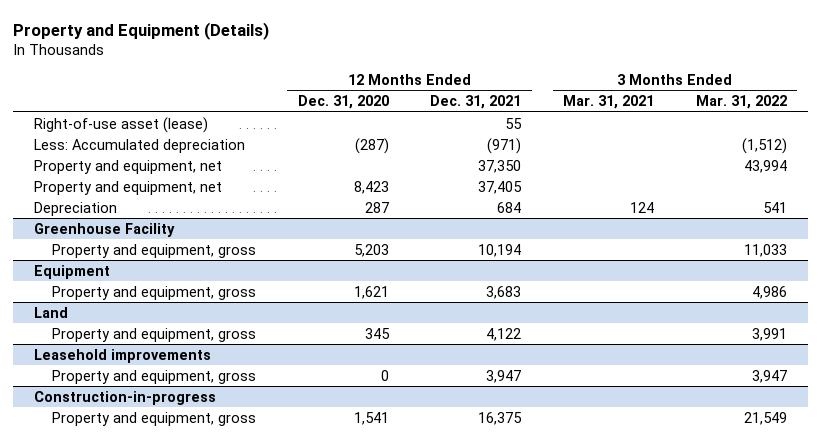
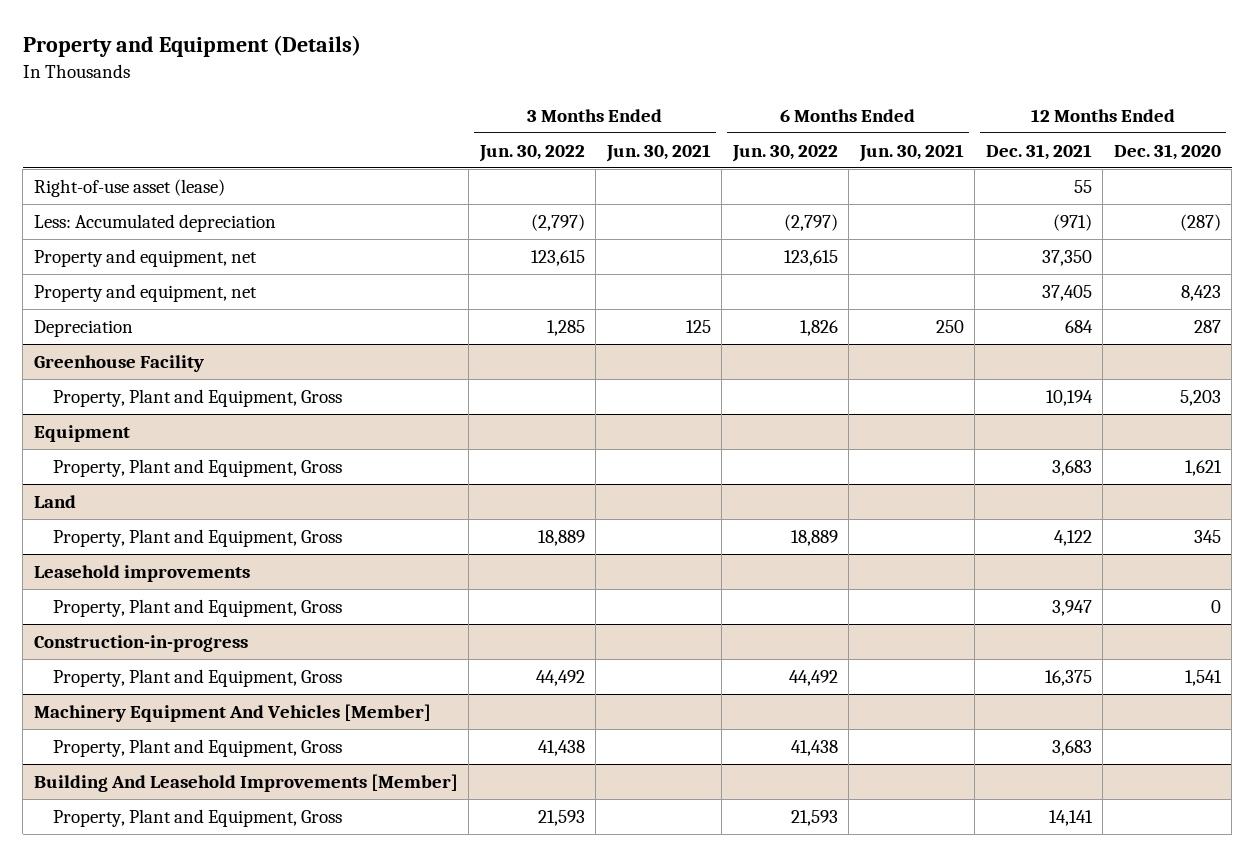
- | 12 Months Ended Dec. 31, 2020 | 12 Months Ended Dec. 31, 2021 | 3 Months Ended Mar. 31, 2021 | 3 Months Ended Mar. 31, 2022
+ | 3 Months Ended Jun. 30, 2022 | 3 Months Ended Jun. 30, 2021 | 6 Months Ended Jun. 30, 2022 | 6 Months Ended Jun. 30, 2021 | 12 Months Ended Dec. 31, 2021 | 12 Months Ended Dec. 31, 2020
@ Greenhouse Facility
- Property and equipment, gross | 5,203 | 10,194 | | 11,033
+ Property, Plant and Equipment, Gross | | | | | 10,194 | 5,203
@ Equipment
- Property and equipment, gross | 1,621 | 3,683 | | 4,986
+ Property, Plant and Equipment, Gross | | | | | 3,683 | 1,621
@ Land
- Property and equipment, gross | 345 | 4,122 | | 3,991
+ Property, Plant and Equipment, Gross | 18,889 | | 18,889 | | 4,122 | 345
@ Leasehold improvements
- Property and equipment, gross | 0 | 3,947 | | 3,947
+ Property, Plant and Equipment, Gross | | | | | 3,947 | 0
@ Construction-in-progress
- Property and equipment, gross | 1,541 | 16,375 | | 21,549
+ Property, Plant and Equipment, Gross | 44,492 | | 44,492 | | 16,375 | 1,541
+ Machinery Equipment And Vehicles [Member]
+ Property, Plant and Equipment, Gross | 41,438 | | 41,438 | | 3,683 |
+ Building And Leasehold Improvements [Member]
+ Property, Plant and Equipment, Gross | 21,593 | | 21,593 | | 14,141 |

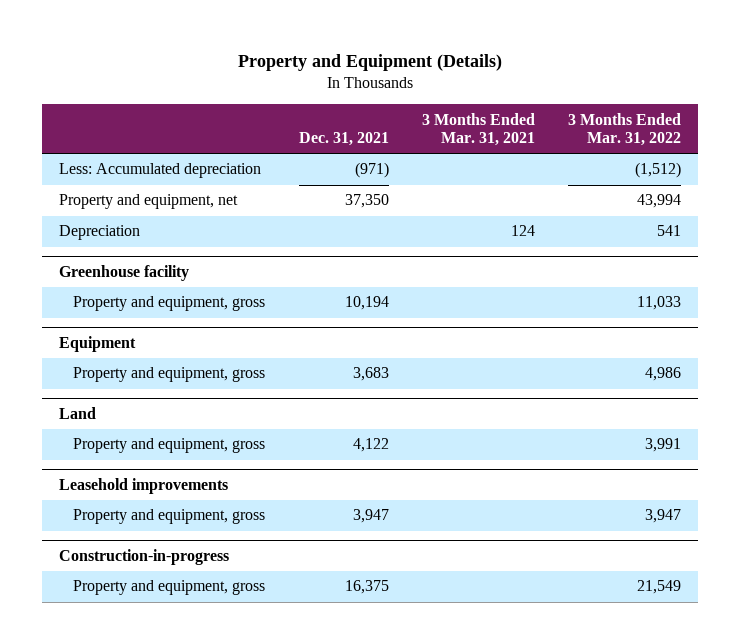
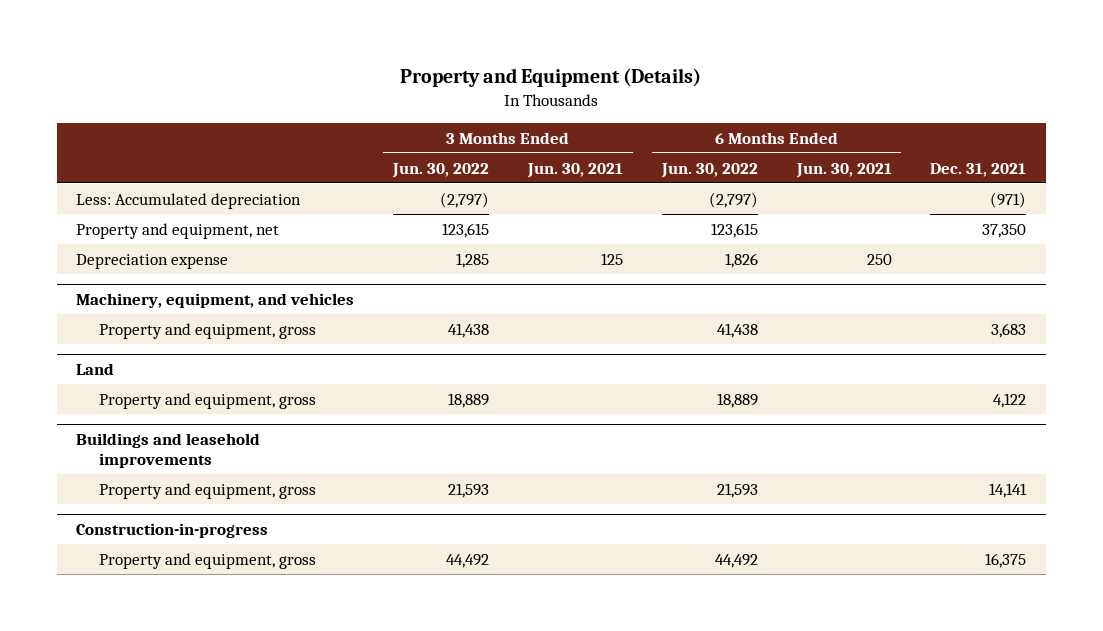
- | Dec. 31, 2021 | 3 Months Ended Mar. 31, 2021 | 3 Months Ended Mar. 31, 2022
+ | 3 Months Ended Jun. 30, 2022 | 3 Months Ended Jun. 30, 2021 | 6 Months Ended Jun. 30, 2022 | 6 Months Ended Jun. 30, 2021 | Dec. 31, 2021
- Depreciation | | 124 | 541
- Greenhouse facility
- Property and equipment, gross | 10,194 | | 11,033
- Equipment
+ Depreciation expense | 1,285 | 125 | 1,826 | 250 |
+ Machinery, equipment, and vehicles
- Leasehold improvements
- Property and equipment, gross | 3,947 | | 3,947
+ Buildings and leasehold improvements
+ Property and equipment, gross | 21,593 | | 21,593 | | 14,141

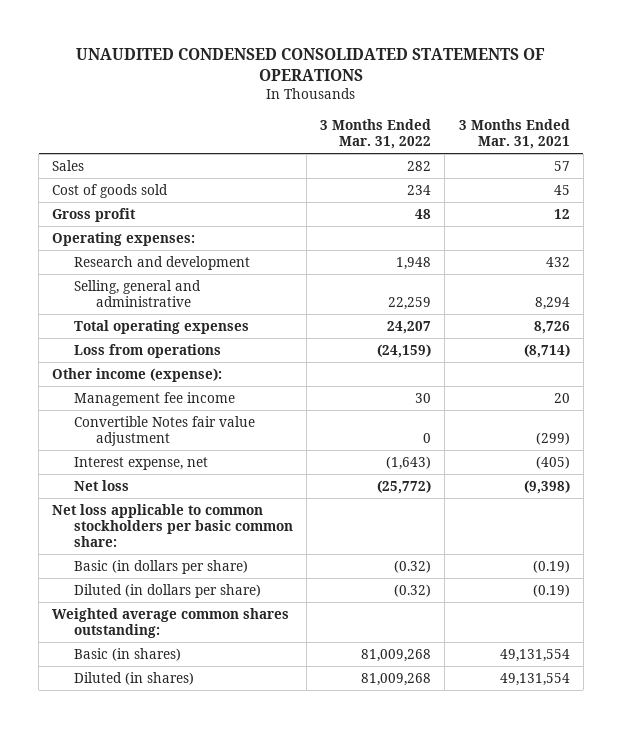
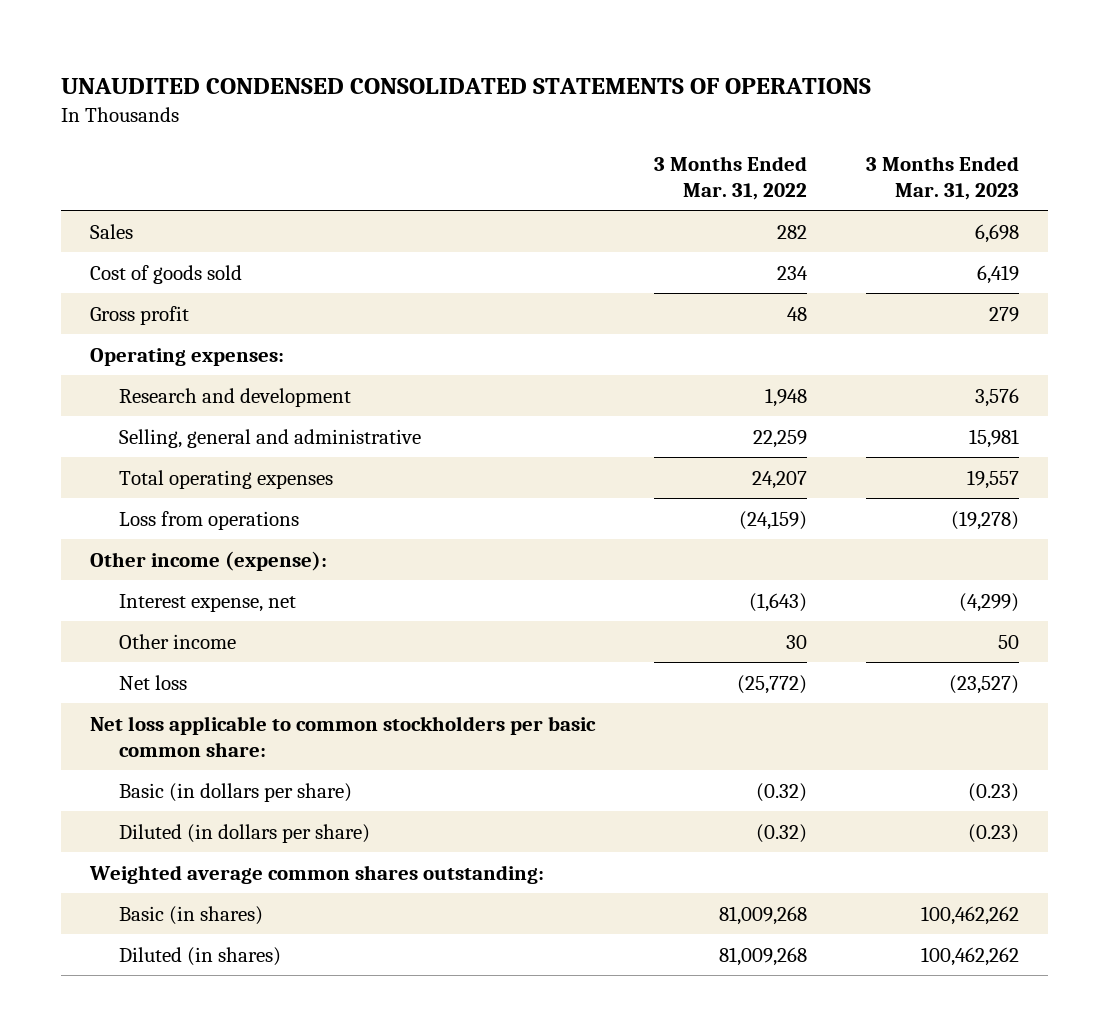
- | 3 Months Ended Mar. 31, 2022 | 3 Months Ended Mar. 31, 2021
+ | 3 Months Ended Mar. 31, 2022 | 3 Months Ended Mar. 31, 2023
- Management fee income | 30 | 20
- Convertible Notes fair value adjustment | 0 | (299)
+ Other income | 30 | 50

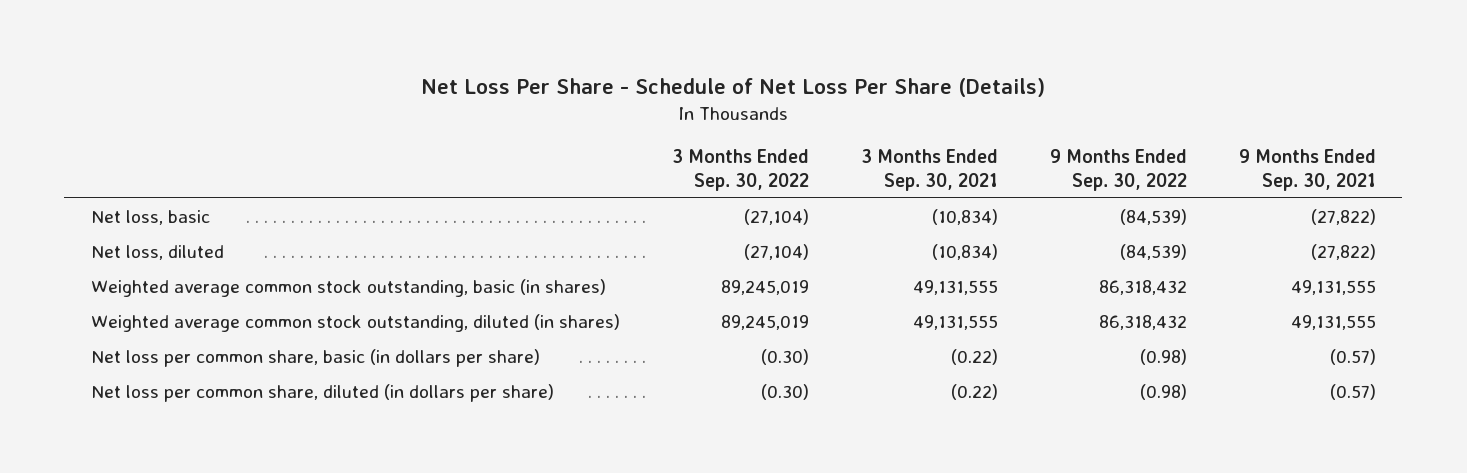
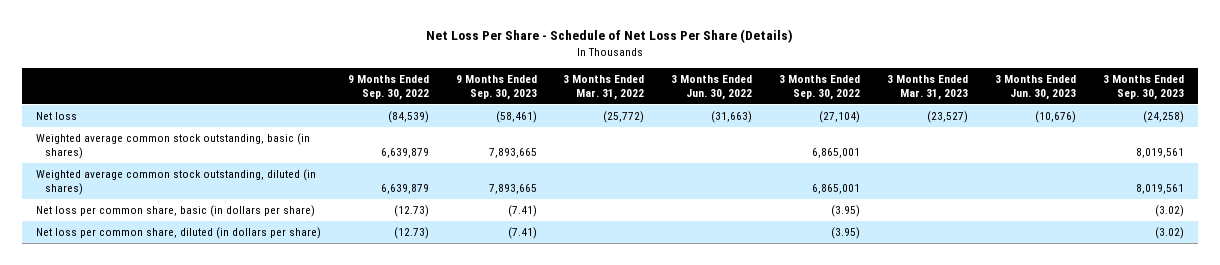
- | 3 Months Ended Sep. 30, 2022 | 3 Months Ended Sep. 30, 2021 | 9 Months Ended Sep. 30, 2022 | 9 Months Ended Sep. 30, 2021
+ | 9 Months Ended Sep. 30, 2022 | 9 Months Ended Sep. 30, 2023 | 3 Months Ended Mar. 31, 2022 | 3 Months Ended Jun. 30, 2022 | 3 Months Ended Sep. 30, 2022 | 3 Months Ended Mar. 31, 2023 | 3 Months Ended Jun. 30, 2023 | 3 Months Ended Sep. 30, 2023
- Net loss, basic | (27,104) | (10,834) | (84,539) | (27,822)
- Net loss, diluted | (27,104) | (10,834) | (84,539) | (27,822)
- Weighted average common stock outstanding, basic (in shares) | 89,245,019 | 49,131,555 | 86,318,432 | 49,131,555
- Weighted average common stock outstanding, diluted (in shares) | 89,245,019 | 49,131,555 | 86,318,432 | 49,131,555
- Net loss per common share, basic (in dollars per share) | (0.30) | (0.22) | (0.98) | (0.57)
- Net loss per common share, diluted (in dollars per share) | (0.30) | (0.22) | (0.98) | (0.57)
+ Net loss | (84,539) | (58,461) | (25,772) | (31,663) | (27,104) | (23,527) | (10,676) | (24,258)
+ Weighted average common stock outstanding, basic (in shares) | 6,639,879 | 7,893,665 | | | 6,865,001 | | | 8,019,561
+ Weighted average common stock outstanding, diluted (in shares) | 6,639,879 | 7,893,665 | | | 6,865,001 | | | 8,019,561
+ Net loss per common share, basic (in dollars per share) | (12.73) | (7.41) | | | (3.95) | | | (3.02)
+ Net loss per common share, diluted (in dollars per share) | (12.73) | (7.41) | | | (3.95) | | | (3.02)

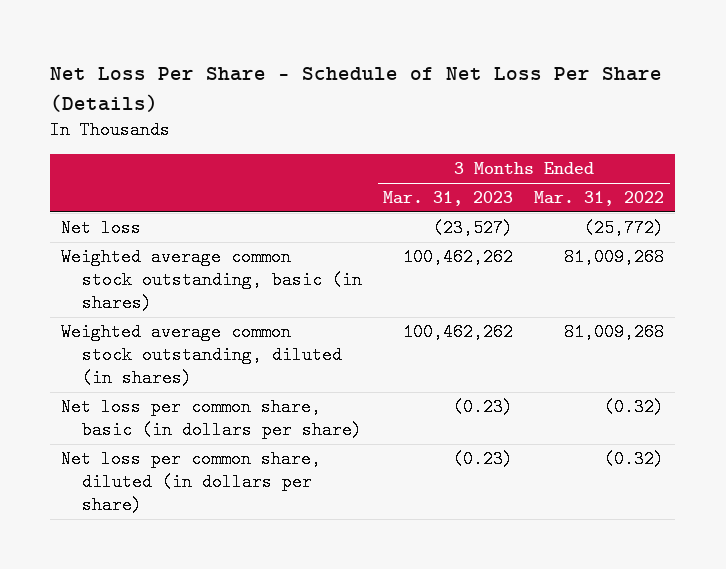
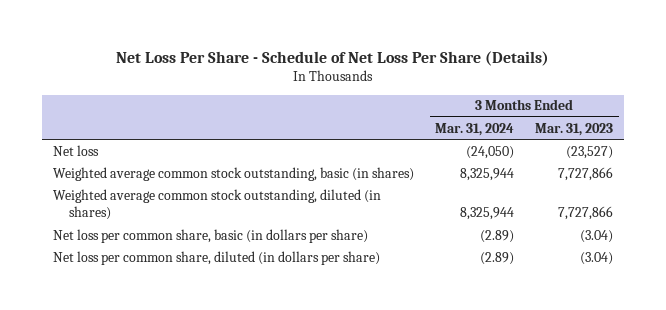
- | 3 Months Ended Mar. 31, 2023 | 3 Months Ended Mar. 31, 2022
+ | 3 Months Ended Mar. 31, 2024 | 3 Months Ended Mar. 31, 2023
- Weighted average common stock outstanding, basic (in shares) | 100,462,262 | 81,009,268
- Weighted average common stock outstanding, diluted (in shares) | 100,462,262 | 81,009,268
- Net loss per common share, basic (in dollars per share) | (0.23) | (0.32)
- Net loss per common share, diluted (in dollars per share) | (0.23) | (0.32)
+ Weighted average common stock outstanding, basic (in shares) | 8,325,944 | 7,727,866
+ Weighted average common stock outstanding, diluted (in shares) | 8,325,944 | 7,727,866
+ Net loss per common share, basic (in dollars per share) | (2.89) | (3.04)
+ Net loss per common share, diluted (in dollars per share) | (2.89) | (3.04)

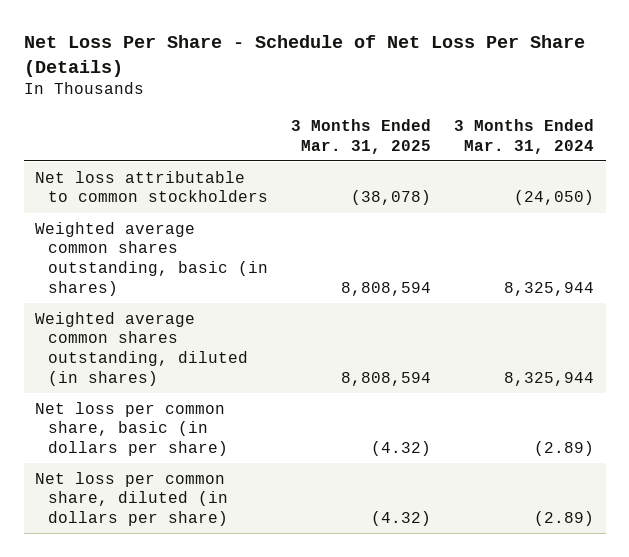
- | 3 Months Ended Mar. 31, 2024 | 3 Months Ended Mar. 31, 2023
+ | 3 Months Ended Mar. 31, 2025 | 3 Months Ended Mar. 31, 2024
- Net loss | (24,050) | (23,527)
- Weighted average common stock outstanding, basic (in shares) | 8,325,944 | 7,727,866
- Weighted average common stock outstanding, diluted (in shares) | 8,325,944 | 7,727,866
+ Net loss attributable to common stockholders | (38,078) | (24,050)
+ Weighted average common shares outstanding, basic (in shares) | 8,808,594 | 8,325,944
+ Weighted average common shares outstanding, diluted (in shares) | 8,808,594 | 8,325,944

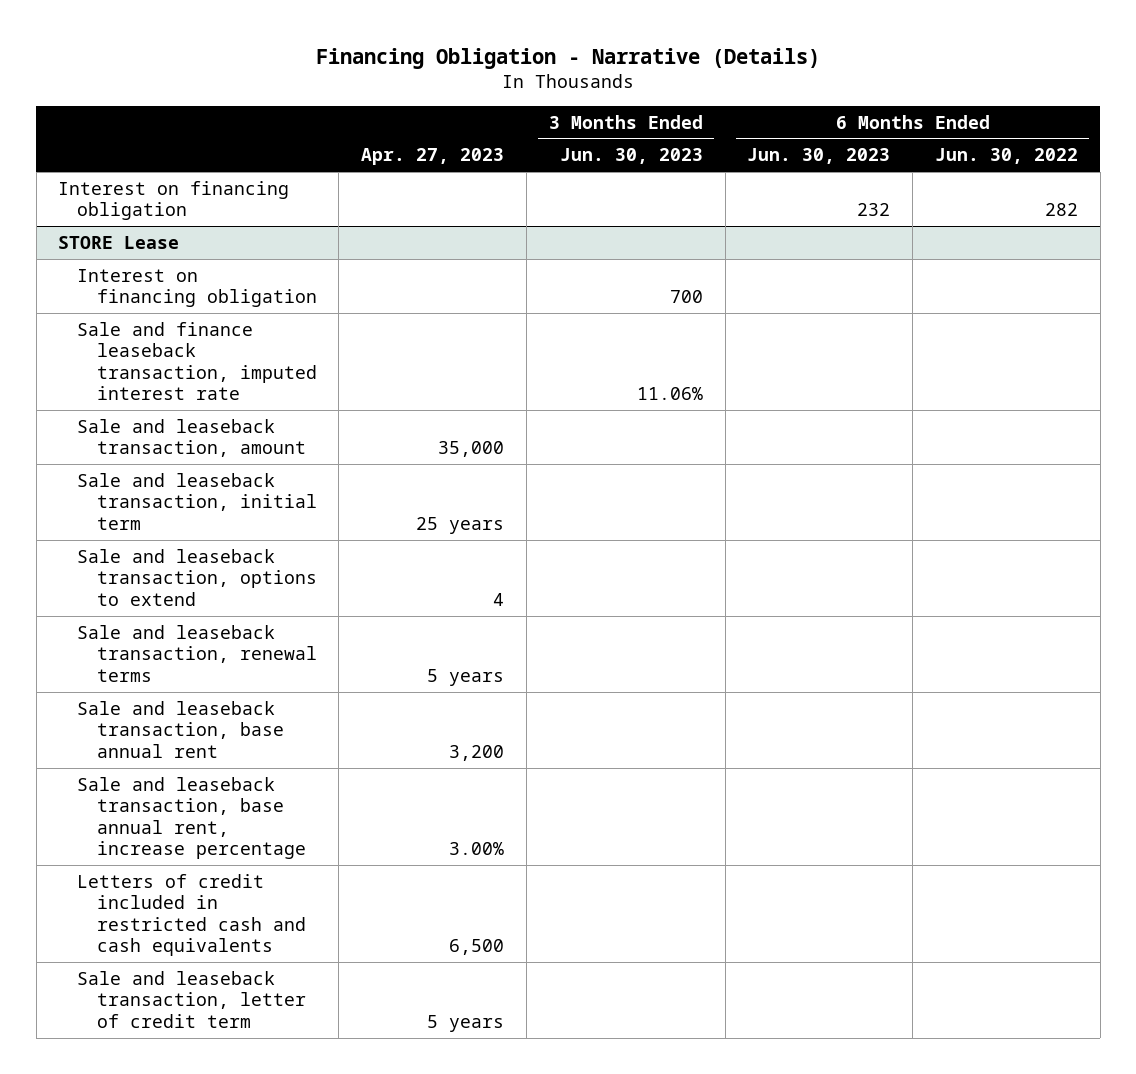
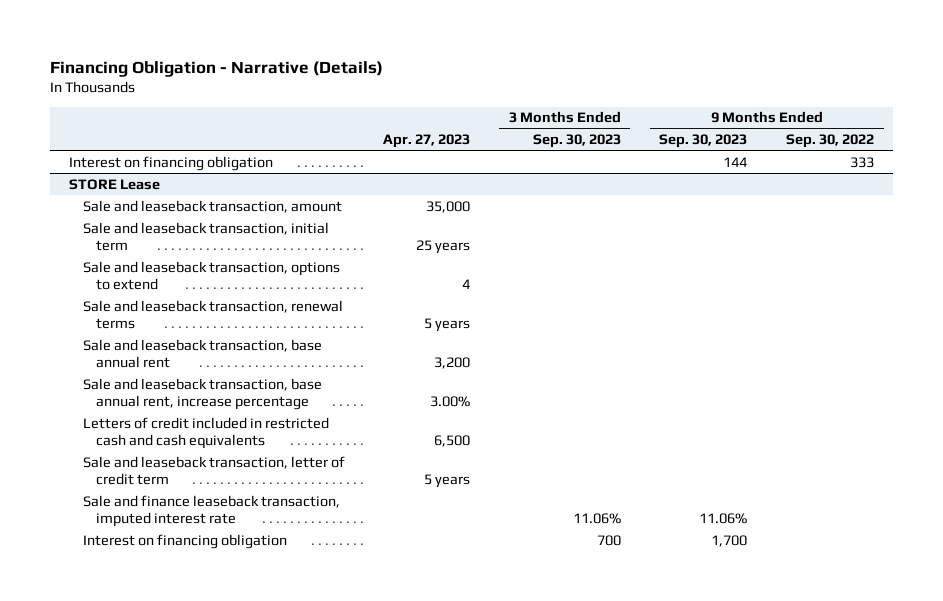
- | Apr. 27, 2023 | 3 Months Ended Jun. 30, 2023 | 6 Months Ended Jun. 30, 2023 | 6 Months Ended Jun. 30, 2022
+ | Apr. 27, 2023 | 3 Months Ended Sep. 30, 2023 | 9 Months Ended Sep. 30, 2023 | 9 Months Ended Sep. 30, 2022
@ STORE Lease
moved down: Sale and finance leaseback transaction, imputed interest rate | | 11.06% | 11.06% |
moved down: Interest on financing obligation | | 700 | 1,700 |

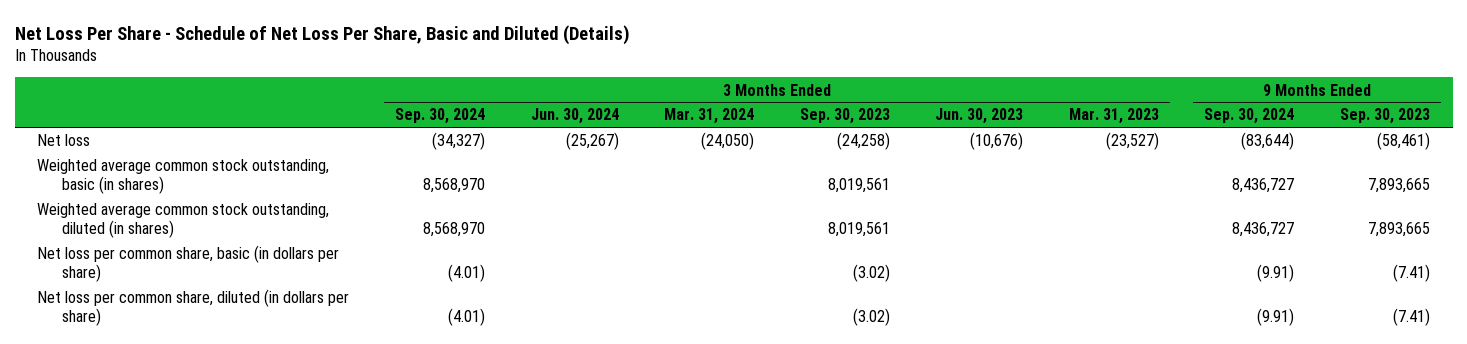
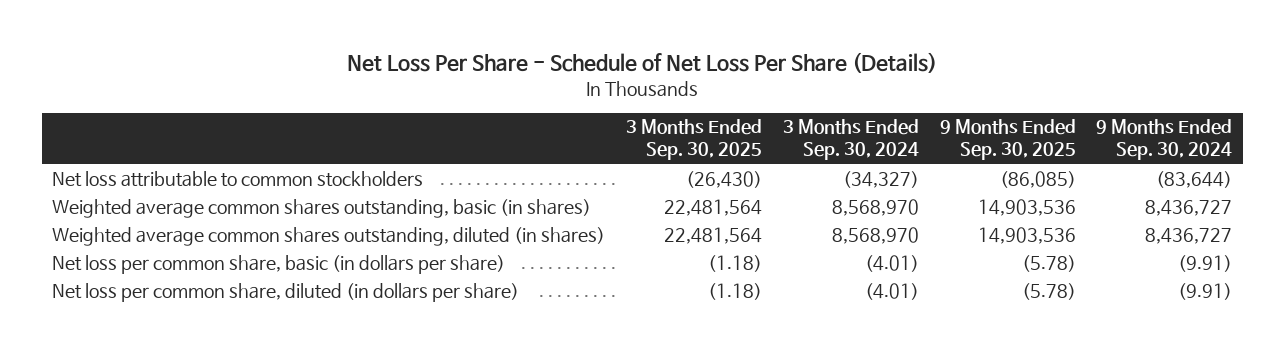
- Net Loss Per Share - Schedule of Net Loss Per Share, Basic and Diluted (Details)
+ Net Loss Per Share - Schedule of Net Loss Per Share (Details)
- | 3 Months Ended Sep. 30, 2024 | 3 Months Ended Jun. 30, 2024 | 3 Months Ended Mar. 31, 2024 | 3 Months Ended Sep. 30, 2023 | 3 Months Ended Jun. 30, 2023 | 3 Months Ended Mar. 31, 2023 | 9 Months Ended Sep. 30, 2024 | 9 Months Ended Sep. 30, 2023
+ | 3 Months Ended Sep. 30, 2025 | 3 Months Ended Sep. 30, 2024 | 9 Months Ended Sep. 30, 2025 | 9 Months Ended Sep. 30, 2024
- Net loss | (34,327) | (25,267) | (24,050) | (24,258) | (10,676) | (23,527) | (83,644) | (58,461)
- Weighted average common stock outstanding, basic (in shares) | 8,568,970 | | | 8,019,561 | | | 8,436,727 | 7,893,665
- Weighted average common stock outstanding, diluted (in shares) | 8,568,970 | | | 8,019,561 | | | 8,436,727 | 7,893,665
+ Net loss attributable to common stockholders | (26,430) | (34,327) | (86,085) | (83,644)
+ Weighted average common shares outstanding, basic (in shares) | 22,481,564 | 8,568,970 | 14,903,536 | 8,436,727
+ Weighted average common shares outstanding, diluted (in shares) | 22,481,564 | 8,568,970 | 14,903,536 | 8,436,727

